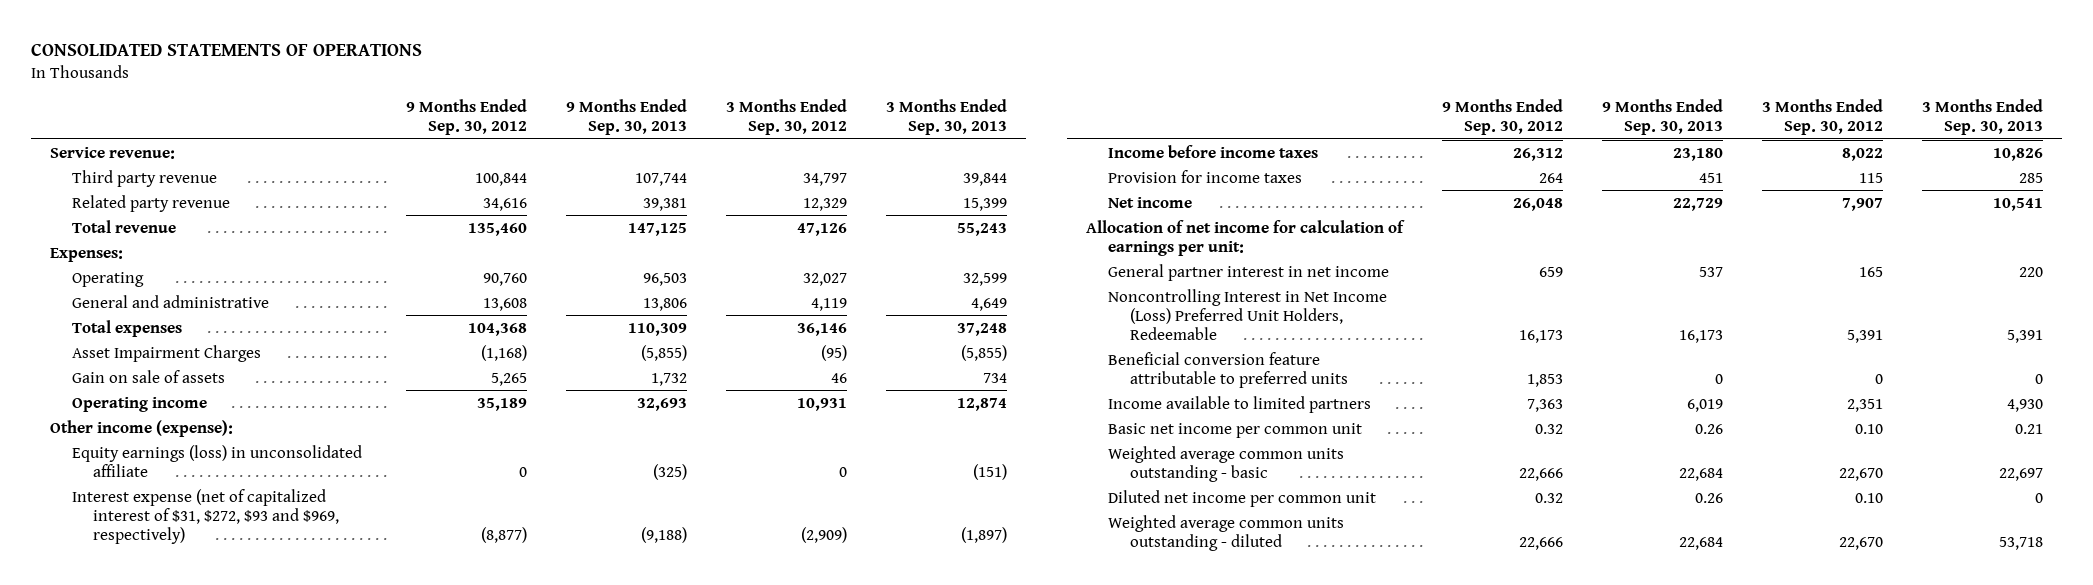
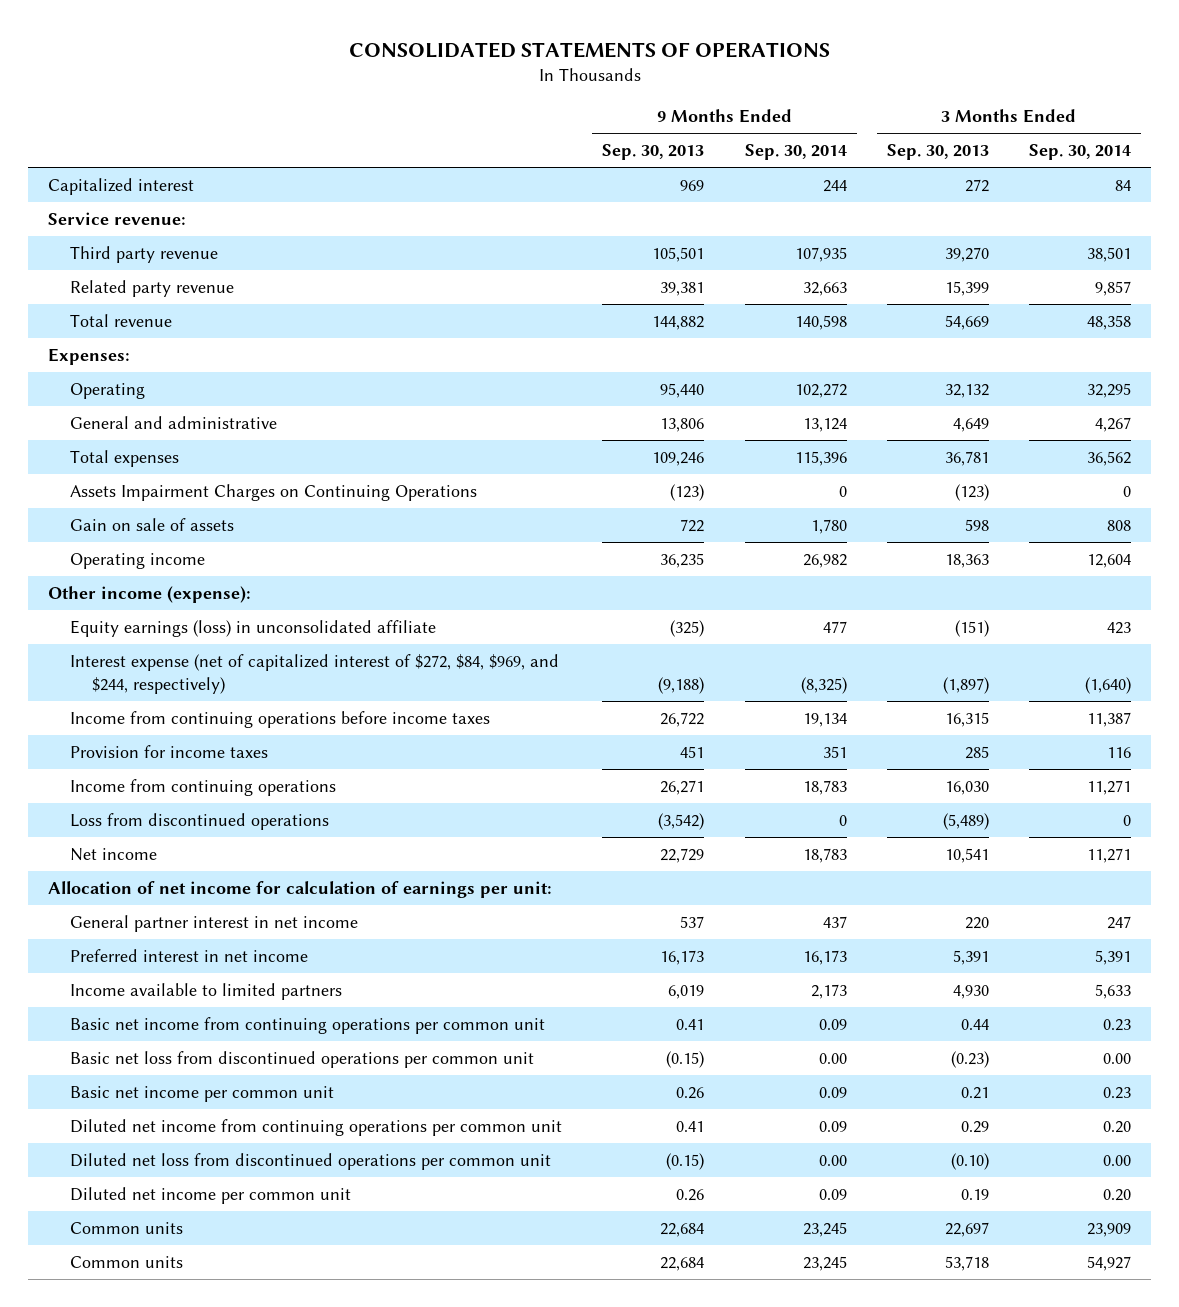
- | 9 Months Ended Sep. 30, 2012 | 9 Months Ended Sep. 30, 2013 | 3 Months Ended Sep. 30, 2012 | 3 Months Ended Sep. 30, 2013
+ | 9 Months Ended Sep. 30, 2013 | 9 Months Ended Sep. 30, 2014 | 3 Months Ended Sep. 30, 2013 | 3 Months Ended Sep. 30, 2014
+ Capitalized interest | 969 | 244 | 272 | 84
- Third party revenue | 100,844 | 107,744 | 34,797 | 39,844
+ Third party revenue | 105,501 | 107,935 | 39,270 | 38,501
- Total revenue | 135,460 | 147,125 | 47,126 | 55,243
+ Total revenue | 144,882 | 140,598 | 54,669 | 48,358
- Operating | 90,760 | 96,503 | 32,027 | 32,599
+ Operating | 95,440 | 102,272 | 32,132 | 32,295
- Total expenses | 104,368 | 110,309 | 36,146 | 37,248
- Asset Impairment Charges | (1,168) | (5,855) | (95) | (5,855)
- Gain on sale of assets | 5,265 | 1,732 | 46 | 734
- Operating income | 35,189 | 32,693 | 10,931 | 12,874
+ Total expenses | 109,246 | 115,396 | 36,781 | 36,562
+ Assets Impairment Charges on Continuing Operations | (123) | 0 | (123) | 0
+ Gain on sale of assets | 722 | 1,780 | 598 | 808
+ Operating income | 36,235 | 26,982 | 18,363 | 12,604
- Interest expense (net of capitalized interest of $31, $272, $93 and $969, respectively) | (8,877) | (9,188) | (2,909) | (1,897)
- Income before income taxes | 26,312 | 23,180 | 8,022 | 10,826
+ Interest expense (net of capitalized interest of $272, $84, $969, and $244, respectively) | (9,188) | (8,325) | (1,897) | (1,640)
+ Income from continuing operations before income taxes | 26,722 | 19,134 | 16,315 | 11,387
+ Income from continuing operations | 26,271 | 18,783 | 16,030 | 11,271
+ Loss from discontinued operations | (3,542) | 0 | (5,489) | 0
- Noncontrolling Interest in Net Income (Loss) Preferred Unit Holders, Redeemable | 16,173 | 16,173 | 5,391 | 5,391
- Beneficial conversion feature attributable to preferred units | 1,853 | 0 | 0 | 0
+ Preferred interest in net income | 16,173 | 16,173 | 5,391 | 5,391
+ Basic net income from continuing operations per common unit | 0.41 | 0.09 | 0.44 | 0.23
+ Basic net loss from discontinued operations per common unit | (0.15) | 0.00 | (0.23) | 0.00
- Weighted average common units outstanding - basic | 22,666 | 22,684 | 22,670 | 22,697
- Diluted net income per common unit | 0.32 | 0.26 | 0.10 | 0
- Weighted average common units outstanding - diluted | 22,666 | 22,684 | 22,670 | 53,718
+ Diluted net income from continuing operations per common unit | 0.41 | 0.09 | 0.29 | 0.20
+ Diluted net loss from discontinued operations per common unit | (0.15) | 0.00 | (0.10) | 0.00
+ Diluted net income per common unit | 0.26 | 0.09 | 0.19 | 0.20
+ Common units | 22,684 | 23,245 | 22,697 | 23,909
+ Common units | 22,684 | 23,245 | 53,718 | 54,927

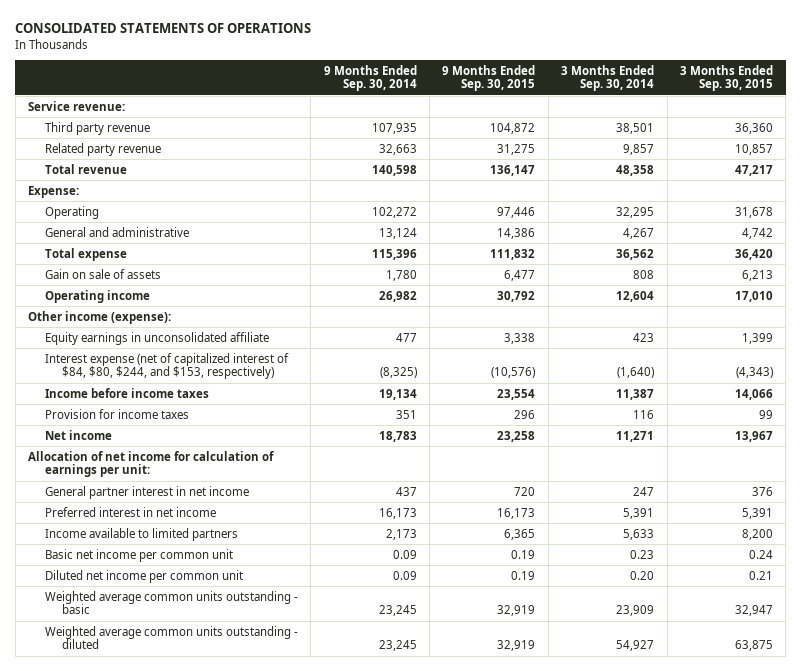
- | 9 Months Ended Sep. 30, 2013 | 9 Months Ended Sep. 30, 2014 | 3 Months Ended Sep. 30, 2013 | 3 Months Ended Sep. 30, 2014
+ | 9 Months Ended Sep. 30, 2014 | 9 Months Ended Sep. 30, 2015 | 3 Months Ended Sep. 30, 2014 | 3 Months Ended Sep. 30, 2015
- Capitalized interest | 969 | 244 | 272 | 84
- Expenses:
+ Expense:
- Total expenses | 109,246 | 115,396 | 36,781 | 36,562
- Assets Impairment Charges on Continuing Operations | (123) | 0 | (123) | 0
+ Total expense | 115,396 | 111,832 | 36,562 | 36,420
- Equity earnings (loss) in unconsolidated affiliate | (325) | 477 | (151) | 423
- Interest expense (net of capitalized interest of $272, $84, $969, and $244, respectively) | (9,188) | (8,325) | (1,897) | (1,640)
- Income from continuing operations before income taxes | 26,722 | 19,134 | 16,315 | 11,387
+ Equity earnings in unconsolidated affiliate | 477 | 3,338 | 423 | 1,399
+ Interest expense (net of capitalized interest of $84, $80, $244, and $153, respectively) | (8,325) | (10,576) | (1,640) | (4,343)
+ Income before income taxes | 19,134 | 23,554 | 11,387 | 14,066
- Income from continuing operations | 26,271 | 18,783 | 16,030 | 11,271
- Loss from discontinued operations | (3,542) | 0 | (5,489) | 0
- Basic net income from continuing operations per common unit | 0.41 | 0.09 | 0.44 | 0.23
- Basic net loss from discontinued operations per common unit | (0.15) | 0.00 | (0.23) | 0.00
- Diluted net income from continuing operations per common unit | 0.41 | 0.09 | 0.29 | 0.20
- Diluted net loss from discontinued operations per common unit | (0.15) | 0.00 | (0.10) | 0.00
- Common units | 22,684 | 23,245 | 22,697 | 23,909
- Common units | 22,684 | 23,245 | 53,718 | 54,927
+ Weighted average common units outstanding - basic | 23,245 | 32,919 | 23,909 | 32,947
+ Weighted average common units outstanding - diluted | 23,245 | 32,919 | 54,927 | 63,875

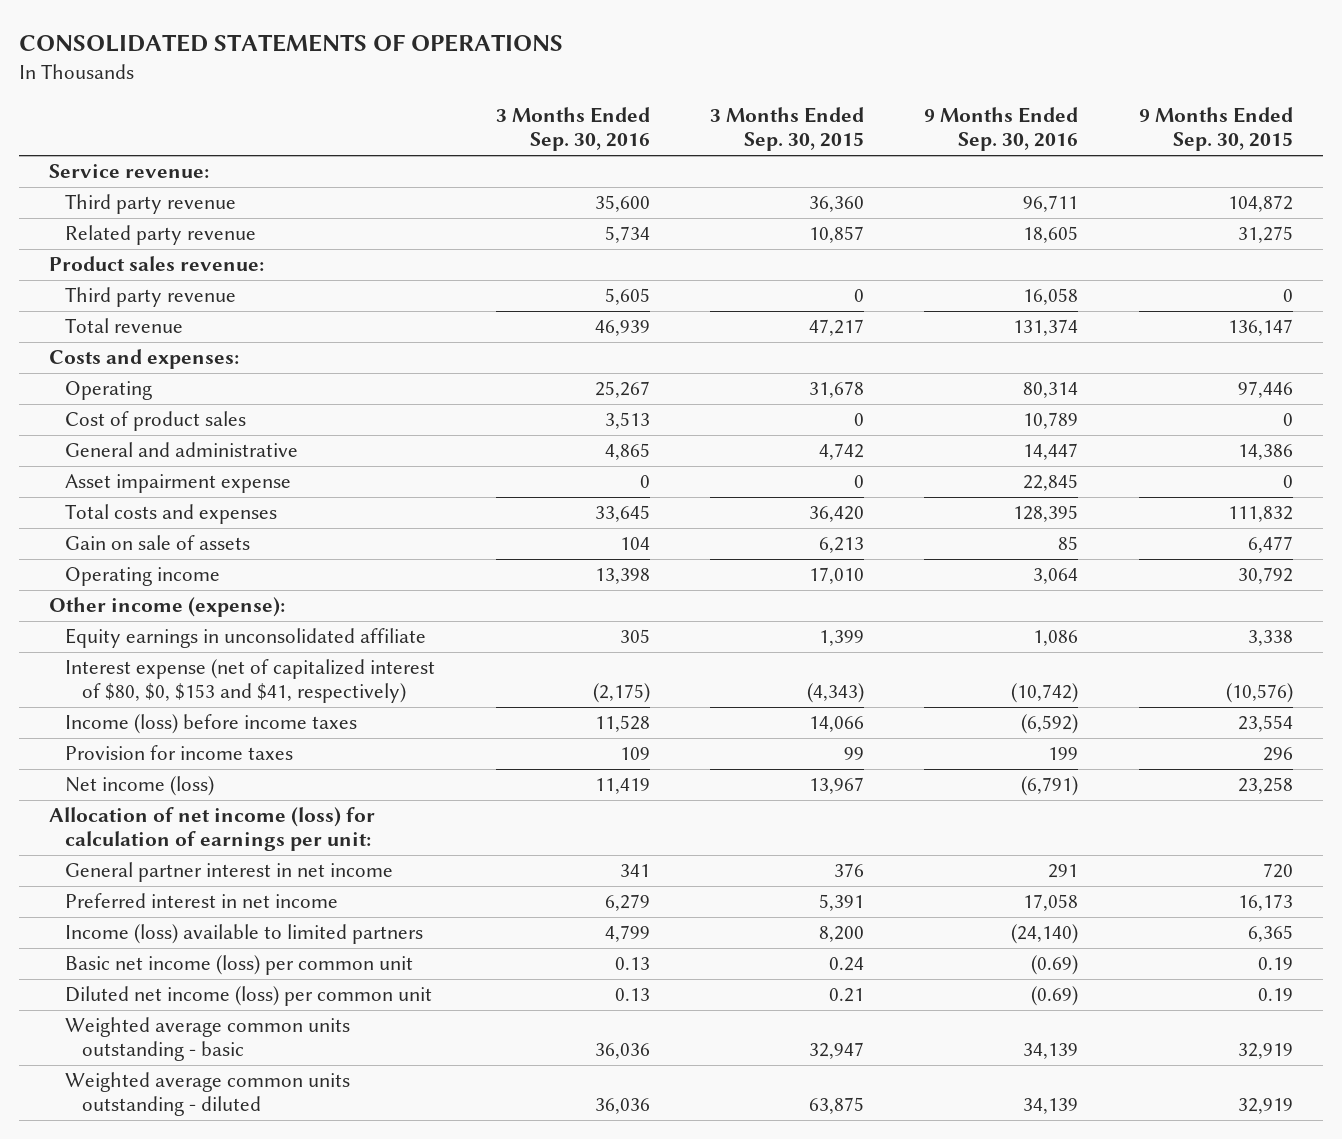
- | 9 Months Ended Sep. 30, 2014 | 9 Months Ended Sep. 30, 2015 | 3 Months Ended Sep. 30, 2014 | 3 Months Ended Sep. 30, 2015
+ | 3 Months Ended Sep. 30, 2016 | 3 Months Ended Sep. 30, 2015 | 9 Months Ended Sep. 30, 2016 | 9 Months Ended Sep. 30, 2015
+ Product sales revenue:
+ Third party revenue | 5,605 | 0 | 16,058 | 0
- Expense:
+ Costs and expenses:
+ Cost of product sales | 3,513 | 0 | 10,789 | 0
- Total expense | 115,396 | 111,832 | 36,562 | 36,420
+ Asset impairment expense | 0 | 0 | 22,845 | 0
+ Total costs and expenses | 33,645 | 36,420 | 128,395 | 111,832
- Interest expense (net of capitalized interest of $84, $80, $244, and $153, respectively) | (8,325) | (10,576) | (1,640) | (4,343)
- Income before income taxes | 19,134 | 23,554 | 11,387 | 14,066
+ Interest expense (net of capitalized interest of $80, $0, $153 and $41, respectively) | (2,175) | (4,343) | (10,742) | (10,576)
+ Income (loss) before income taxes | 11,528 | 14,066 | (6,592) | 23,554
- Net income | 18,783 | 23,258 | 11,271 | 13,967
- Allocation of net income for calculation of earnings per unit:
+ Net income (loss) | 11,419 | 13,967 | (6,791) | 23,258
+ Allocation of net income (loss) for calculation of earnings per unit:
- Income available to limited partners | 2,173 | 6,365 | 5,633 | 8,200
- Basic net income per common unit | 0.09 | 0.19 | 0.23 | 0.24
- Diluted net income per common unit | 0.09 | 0.19 | 0.20 | 0.21
+ Income (loss) available to limited partners | 4,799 | 8,200 | (24,140) | 6,365
+ Basic net income (loss) per common unit | 0.13 | 0.24 | (0.69) | 0.19
+ Diluted net income (loss) per common unit | 0.13 | 0.21 | (0.69) | 0.19

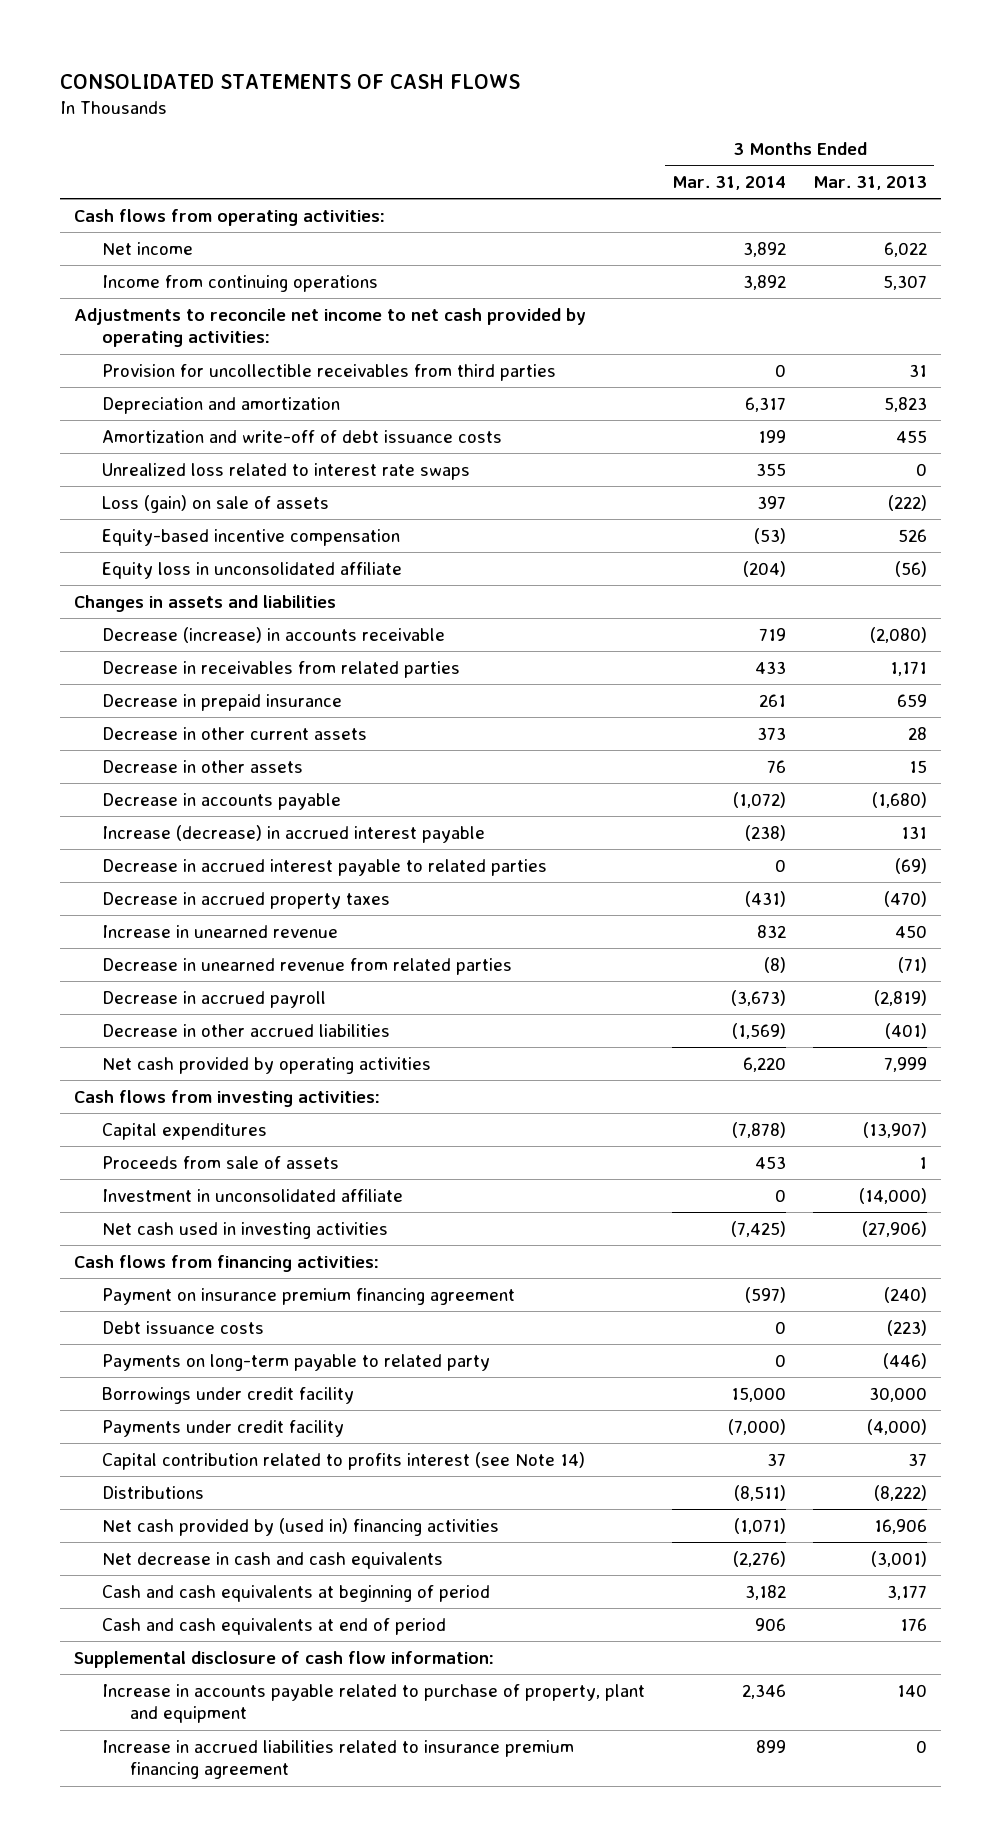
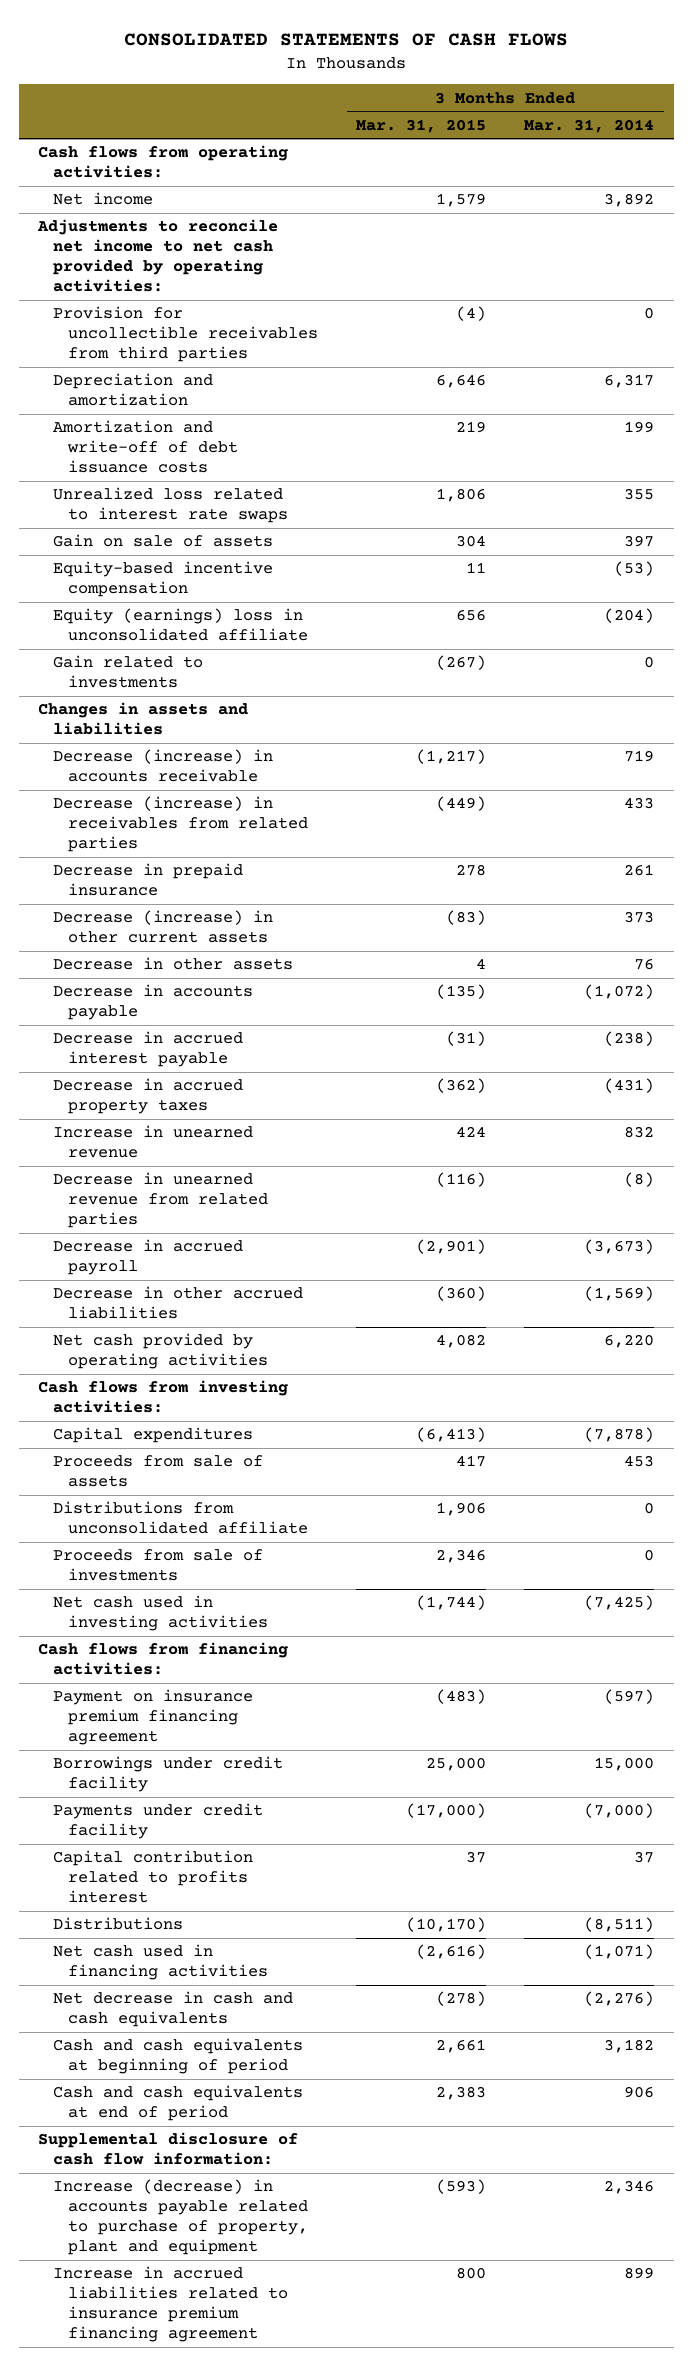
- | 3 Months Ended Mar. 31, 2014 | 3 Months Ended Mar. 31, 2013
+ | 3 Months Ended Mar. 31, 2015 | 3 Months Ended Mar. 31, 2014
- Income from continuing operations | 3,892 | 5,307
- Loss (gain) on sale of assets | 397 | (222)
+ Gain on sale of assets | 304 | 397
- Equity loss in unconsolidated affiliate | (204) | (56)
+ Equity (earnings) loss in unconsolidated affiliate | 656 | (204)
+ Gain related to investments | (267) | 0
- Decrease in receivables from related parties | 433 | 1,171
+ Decrease (increase) in receivables from related parties | (449) | 433
- Decrease in other current assets | 373 | 28
+ Decrease (increase) in other current assets | (83) | 373
- Increase (decrease) in accrued interest payable | (238) | 131
- Decrease in accrued interest payable to related parties | 0 | (69)
+ Decrease in accrued interest payable | (31) | (238)
- Investment in unconsolidated affiliate | 0 | (14,000)
+ Distributions from unconsolidated affiliate | 1,906 | 0
+ Proceeds from sale of investments | 2,346 | 0
- Debt issuance costs | 0 | (223)
- Payments on long-term payable to related party | 0 | (446)
- Capital contribution related to profits interest (see Note 14) | 37 | 37
+ Capital contribution related to profits interest | 37 | 37
- Net cash provided by (used in) financing activities | (1,071) | 16,906
+ Net cash used in financing activities | (2,616) | (1,071)
- Increase in accounts payable related to purchase of property, plant and equipment | 2,346 | 140
+ Increase (decrease) in accounts payable related to purchase of property, plant and equipment | (593) | 2,346

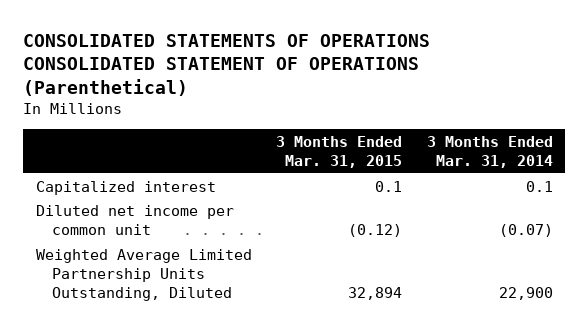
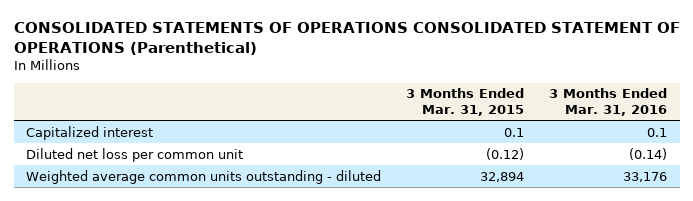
- | 3 Months Ended Mar. 31, 2015 | 3 Months Ended Mar. 31, 2014
+ | 3 Months Ended Mar. 31, 2015 | 3 Months Ended Mar. 31, 2016
- Diluted net income per common unit | (0.12) | (0.07)
- Weighted Average Limited Partnership Units Outstanding, Diluted | 32,894 | 22,900
+ Diluted net loss per common unit | (0.12) | (0.14)
+ Weighted average common units outstanding - diluted | 32,894 | 33,176

